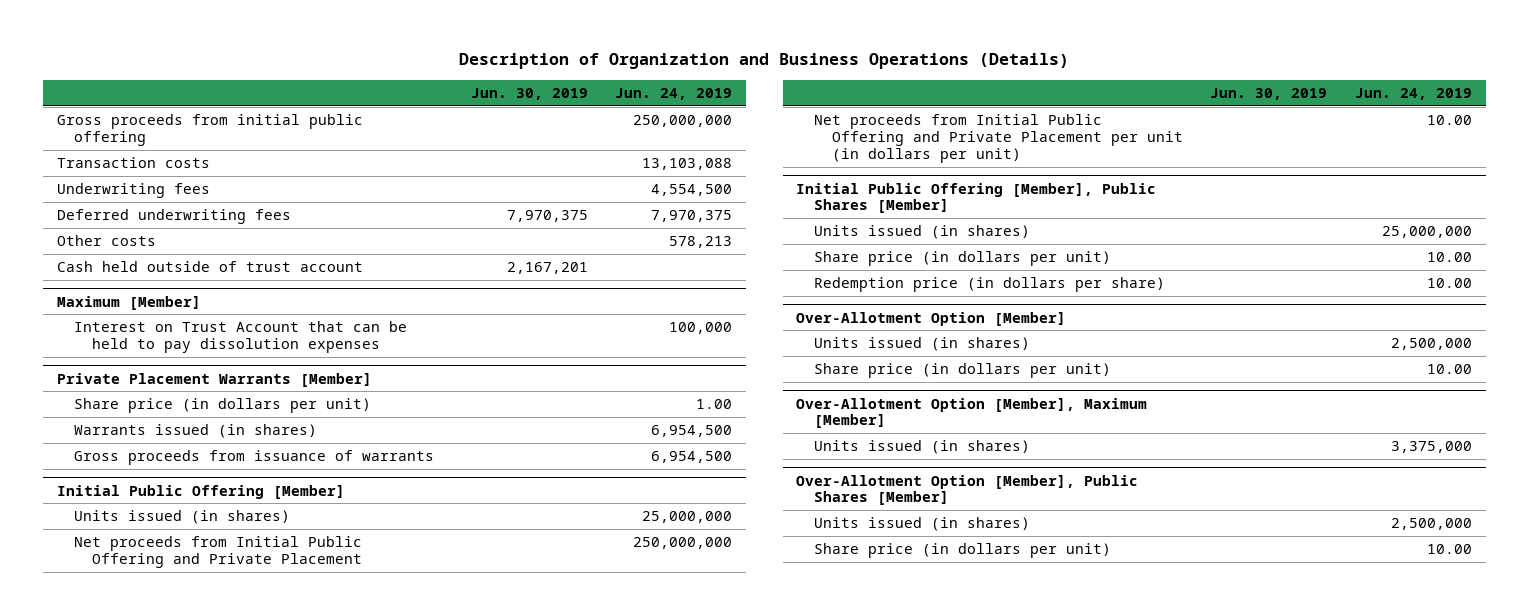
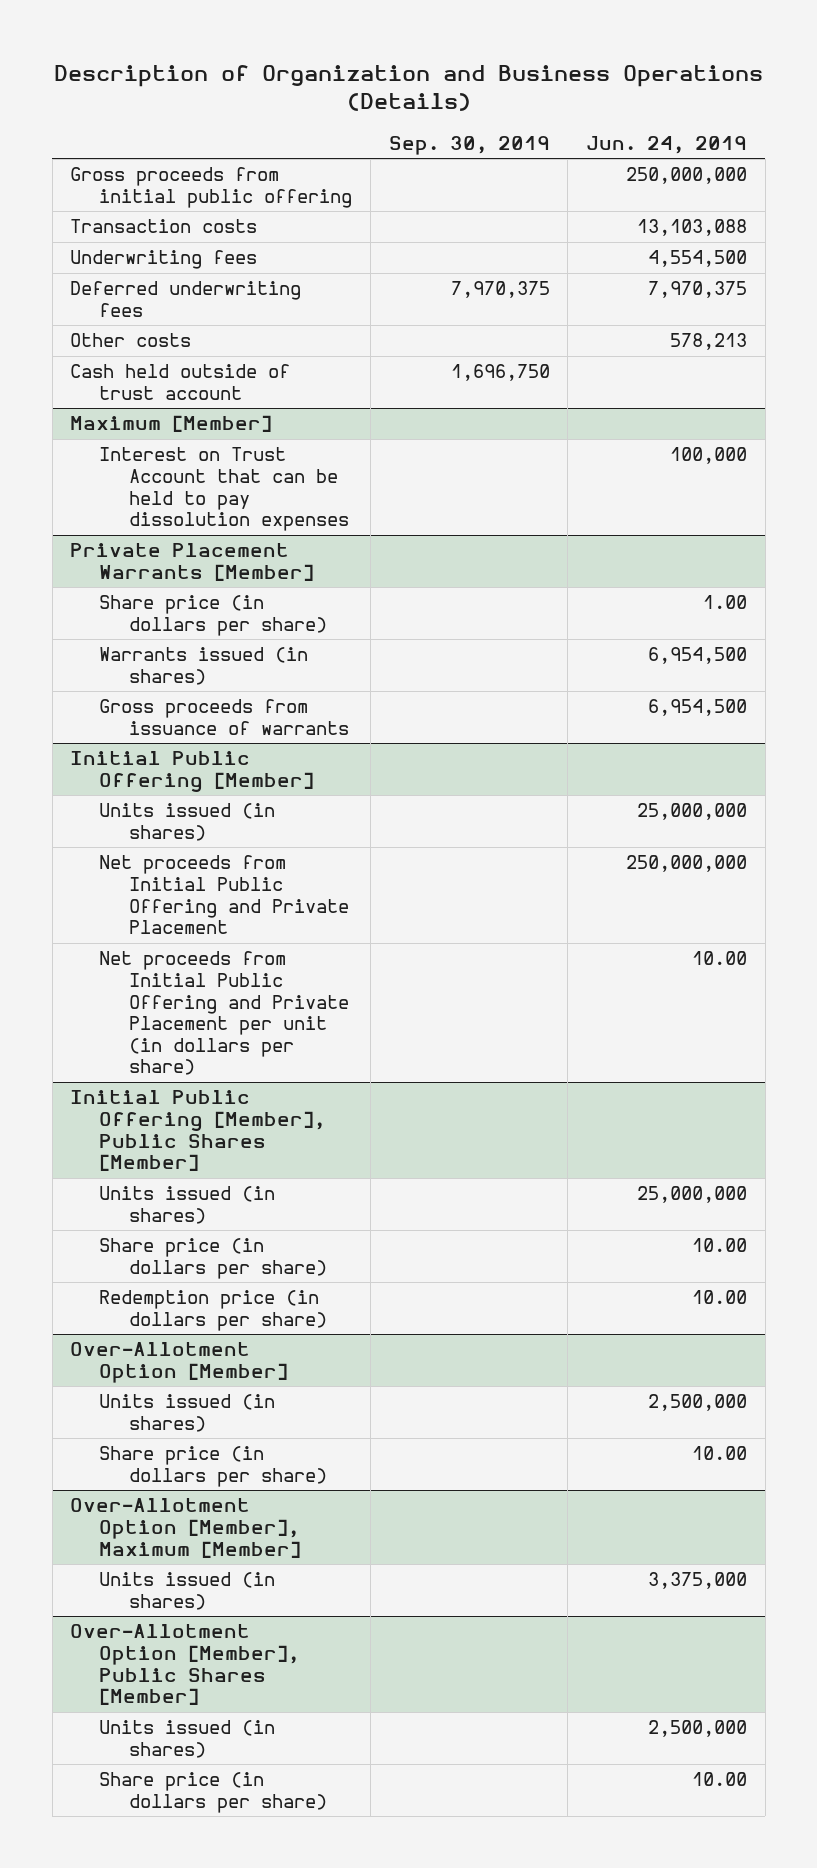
- | Jun. 30, 2019 | Jun. 24, 2019
+ | Sep. 30, 2019 | Jun. 24, 2019
@ Private Placement Warrants [Member]
- Share price (in dollars per unit) | | 1.00
+ Share price (in dollars per share) | | 1.00
@ Initial Public Offering [Member]
- Net proceeds from Initial Public Offering and Private Placement per unit (in dollars per unit) | | 10.00
+ Net proceeds from Initial Public Offering and Private Placement per unit (in dollars per share) | | 10.00
@ Initial Public Offering [Member], Public Shares [Member]
- Share price (in dollars per unit) | | 10.00
+ Share price (in dollars per share) | | 10.00
@ Over-Allotment Option [Member]
- Share price (in dollars per unit) | | 10.00
+ Share price (in dollars per share) | | 10.00
@ Over-Allotment Option [Member], Public Shares [Member]
- Share price (in dollars per unit) | | 10.00
+ Share price (in dollars per share) | | 10.00

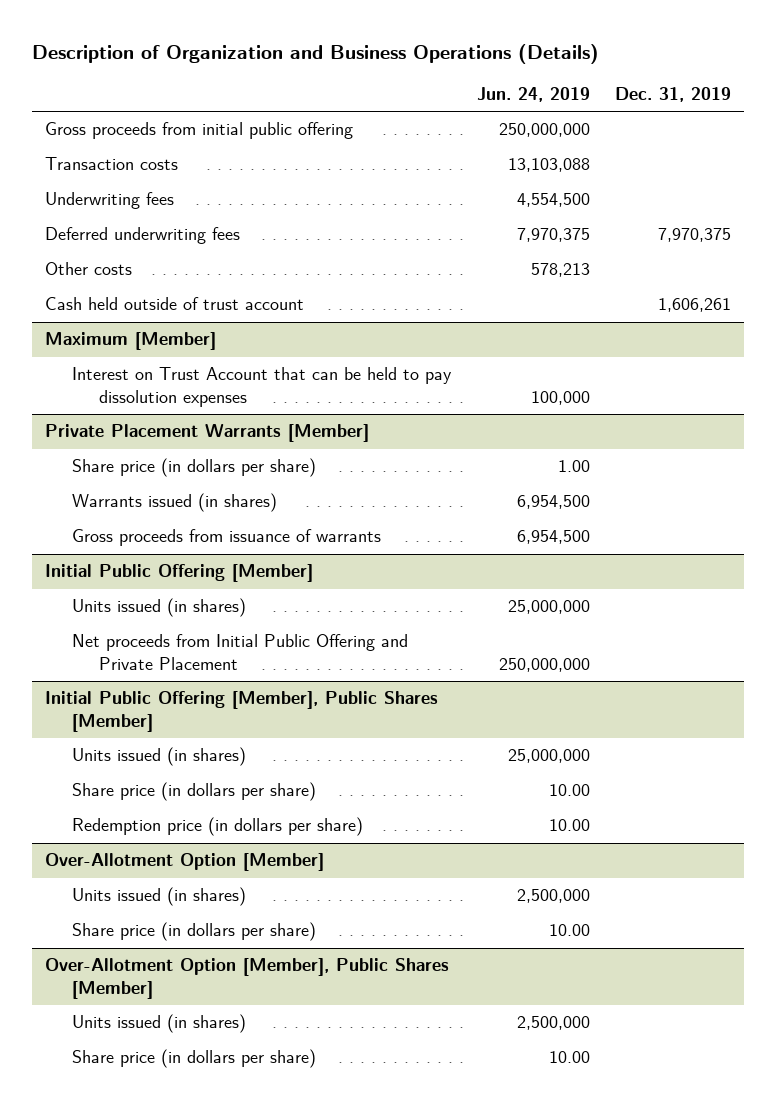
- | Sep. 30, 2019 | Jun. 24, 2019
+ | Jun. 24, 2019 | Dec. 31, 2019
@ Initial Public Offering [Member]
- Net proceeds from Initial Public Offering and Private Placement per unit (in dollars per share) | | 10.00
- Over-Allotment Option [Member], Maximum [Member]
- Units issued (in shares) | | 3,375,000

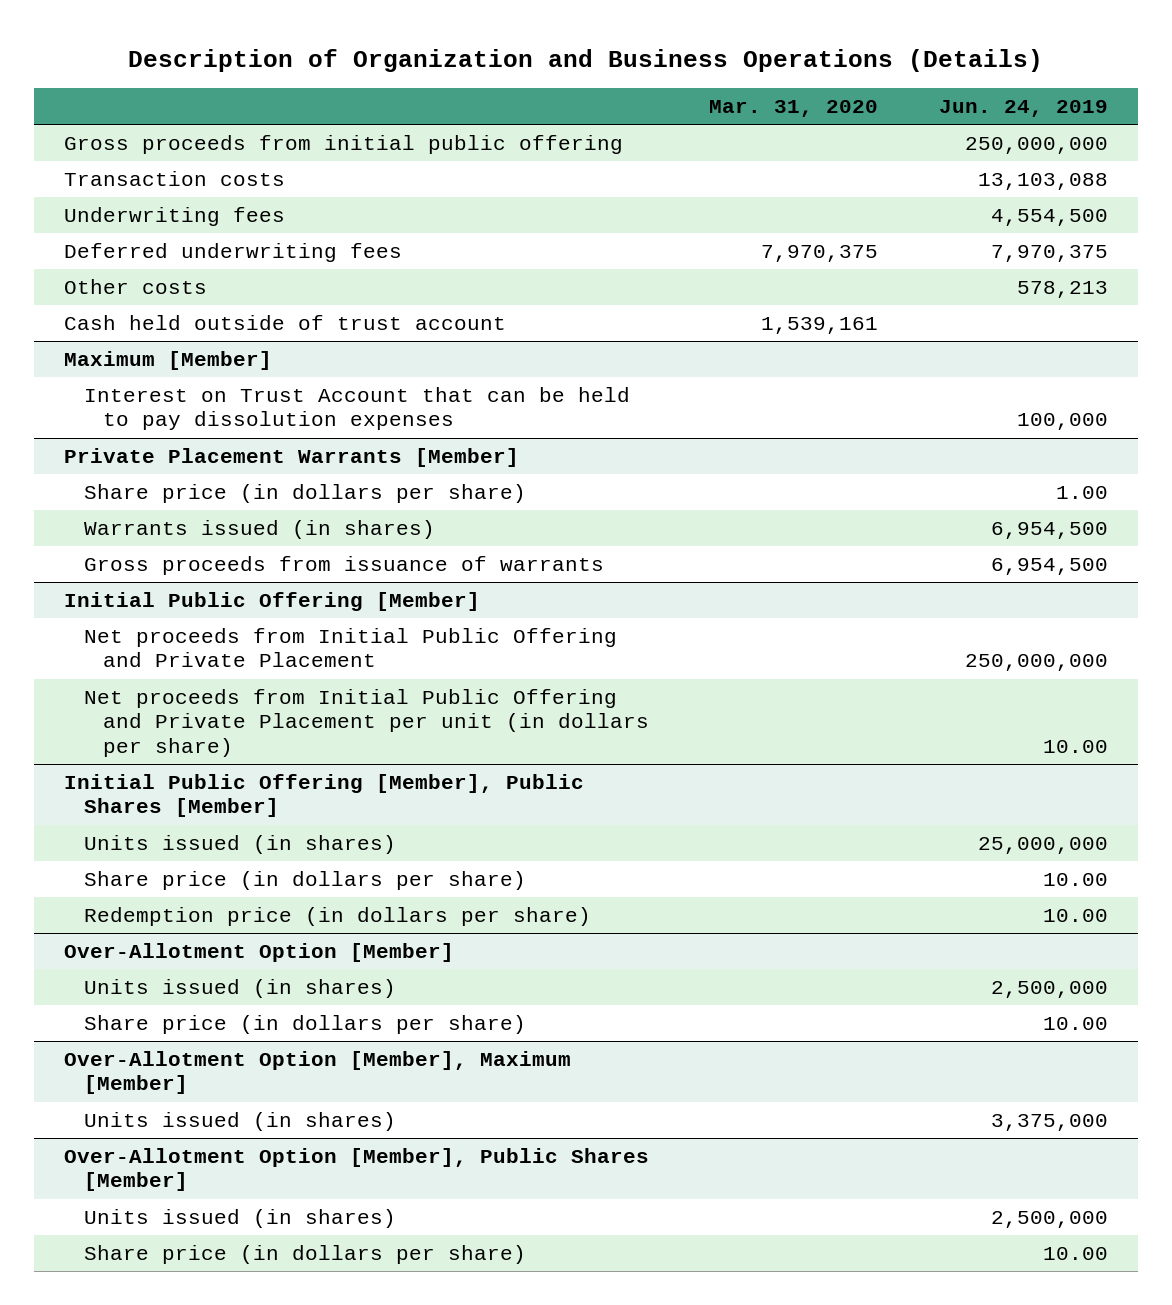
- | Jun. 24, 2019 | Dec. 31, 2019
+ | Mar. 31, 2020 | Jun. 24, 2019
@ Initial Public Offering [Member]
- Units issued (in shares) | 25,000,000 |
+ Net proceeds from Initial Public Offering and Private Placement per unit (in dollars per share) | | 10.00
+ Over-Allotment Option [Member], Maximum [Member]
+ Units issued (in shares) | | 3,375,000

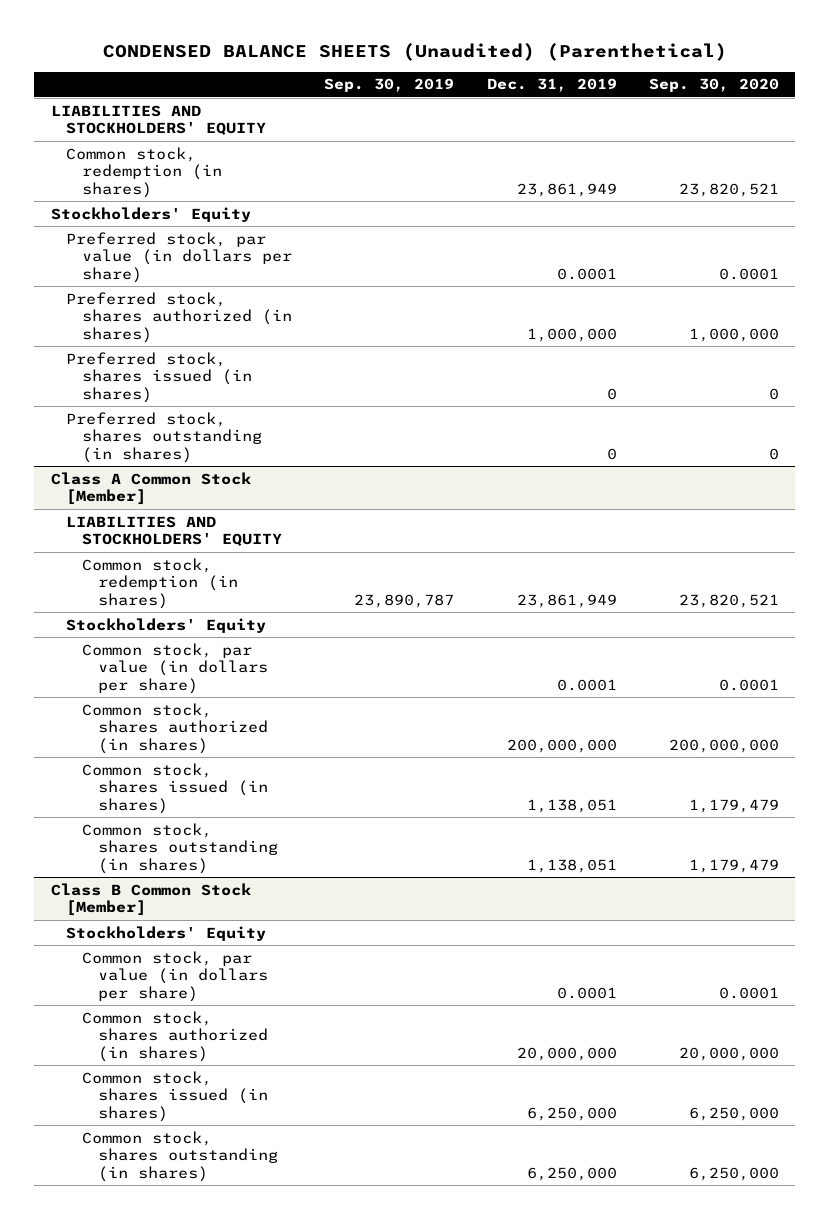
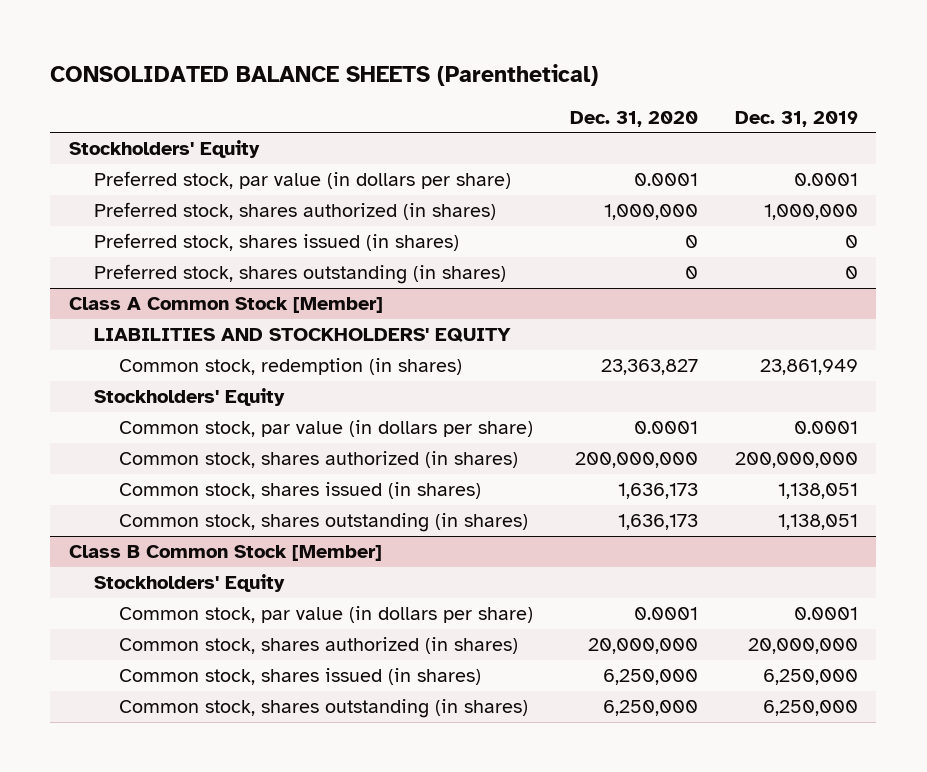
- CONDENSED BALANCE SHEETS (Unaudited) (Parenthetical)
+ CONSOLIDATED BALANCE SHEETS (Parenthetical)
- | Sep. 30, 2019 | Dec. 31, 2019 | Sep. 30, 2020
+ | Dec. 31, 2020 | Dec. 31, 2019
- LIABILITIES AND STOCKHOLDERS' EQUITY
- Common stock, redemption (in shares) | | 23,861,949 | 23,820,521

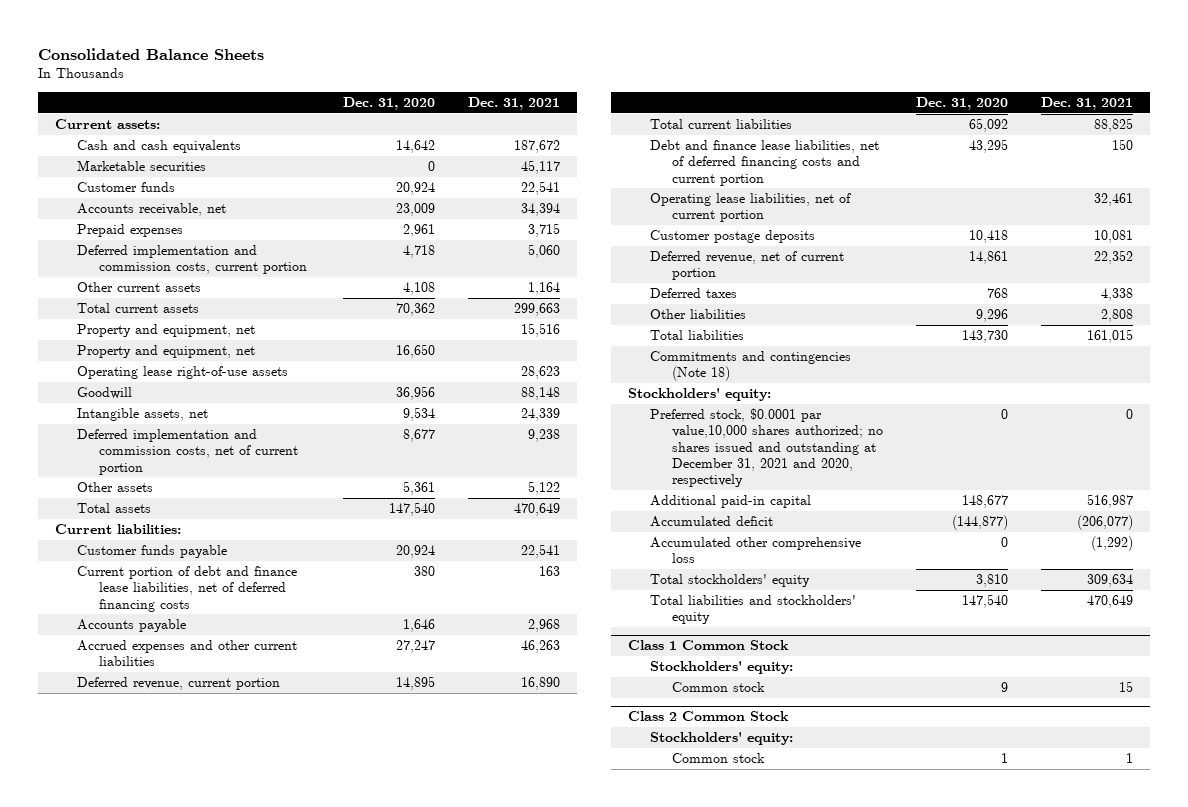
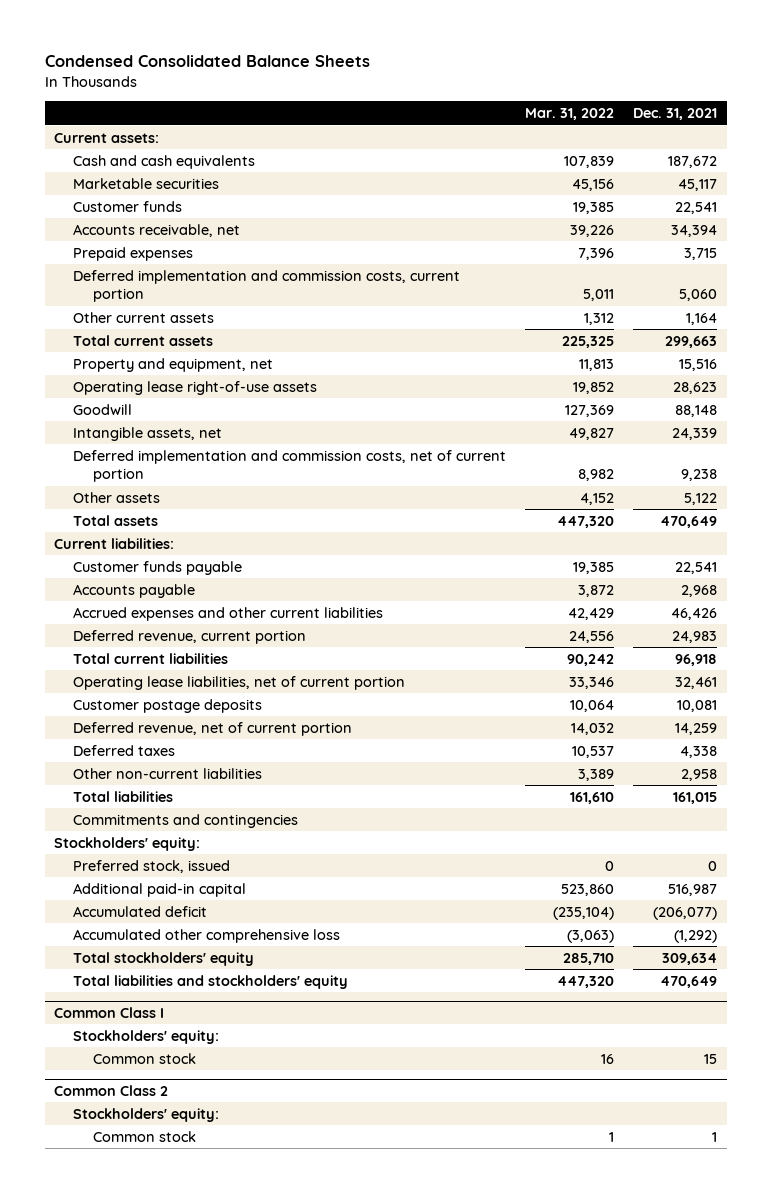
- Consolidated Balance Sheets
+ Condensed Consolidated Balance Sheets
- | Dec. 31, 2020 | Dec. 31, 2021
+ | Mar. 31, 2022 | Dec. 31, 2021
- Property and equipment, net | 16,650 |
- Current portion of debt and finance lease liabilities, net of deferred financing costs | 380 | 163
- Accrued expenses and other current liabilities | 27,247 | 46,263
- Deferred revenue, current portion | 14,895 | 16,890
- Total current liabilities | 65,092 | 88,825
- Debt and finance lease liabilities, net of deferred financing costs and current portion | 43,295 | 150
+ Accrued expenses and other current liabilities | 42,429 | 46,426
+ Deferred revenue, current portion | 24,556 | 24,983
+ Total current liabilities | 90,242 | 96,918
- Deferred revenue, net of current portion | 14,861 | 22,352
+ Deferred revenue, net of current portion | 14,032 | 14,259
- Other liabilities | 9,296 | 2,808
+ Other non-current liabilities | 3,389 | 2,958
- Commitments and contingencies (Note 18)
+ Commitments and contingencies
- Preferred stock, $0.0001 par value,10,000 shares authorized; no shares issued and outstanding at December 31, 2021 and 2020, respectively | 0 | 0
+ Preferred stock, issued | 0 | 0
- Class 1 Common Stock
+ Common Class I
- Class 2 Common Stock
+ Common Class 2

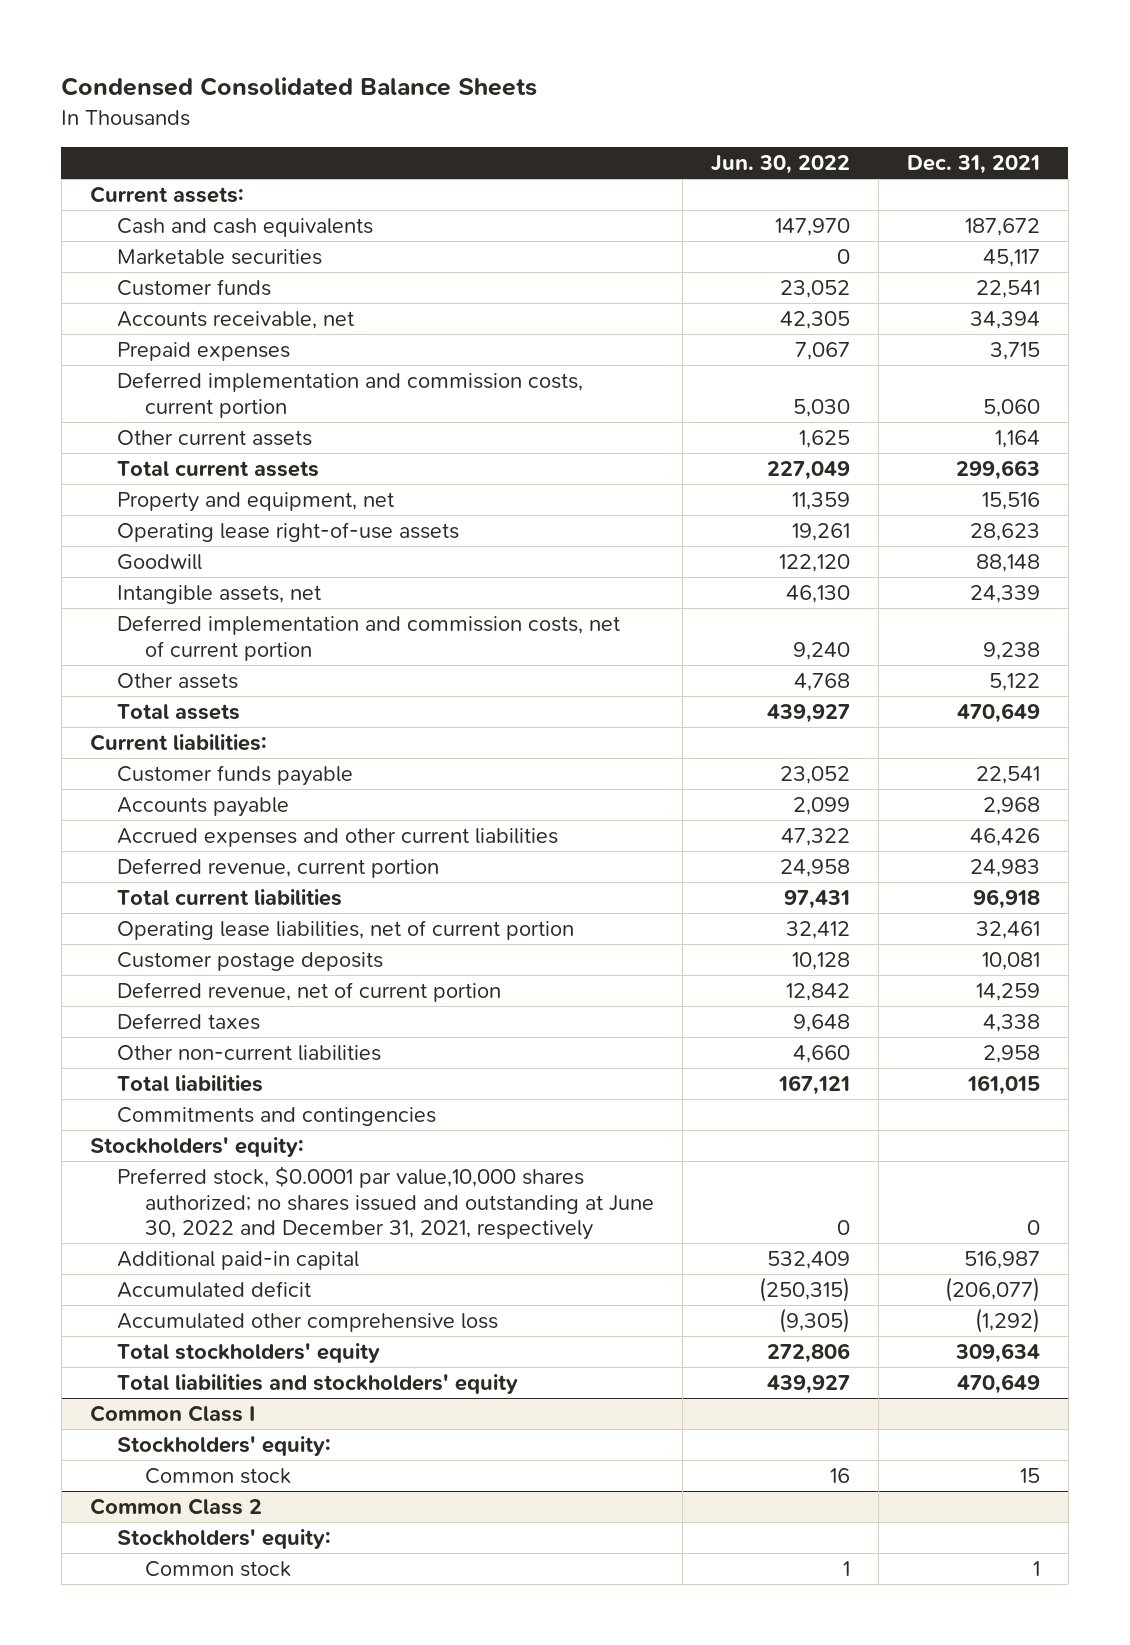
- | Mar. 31, 2022 | Dec. 31, 2021
+ | Jun. 30, 2022 | Dec. 31, 2021
- Preferred stock, issued | 0 | 0
+ Preferred stock, $0.0001 par value,10,000 shares authorized; no shares issued and outstanding at June 30, 2022 and December 31, 2021, respectively | 0 | 0

